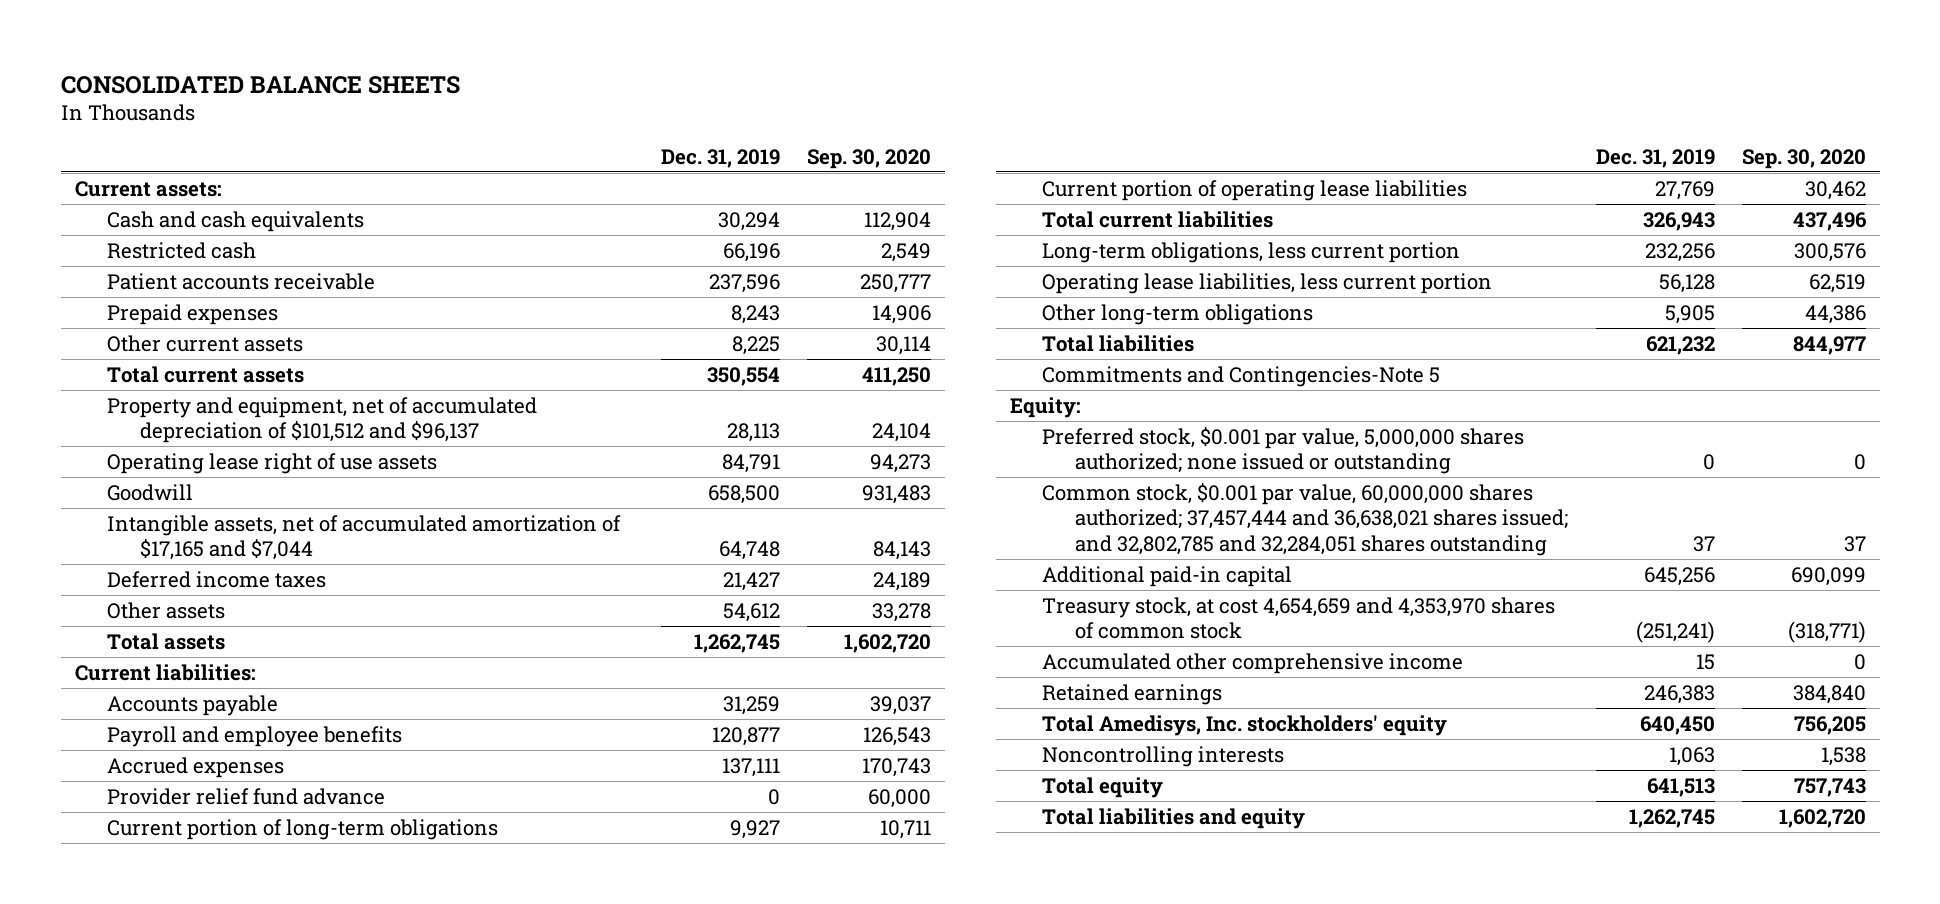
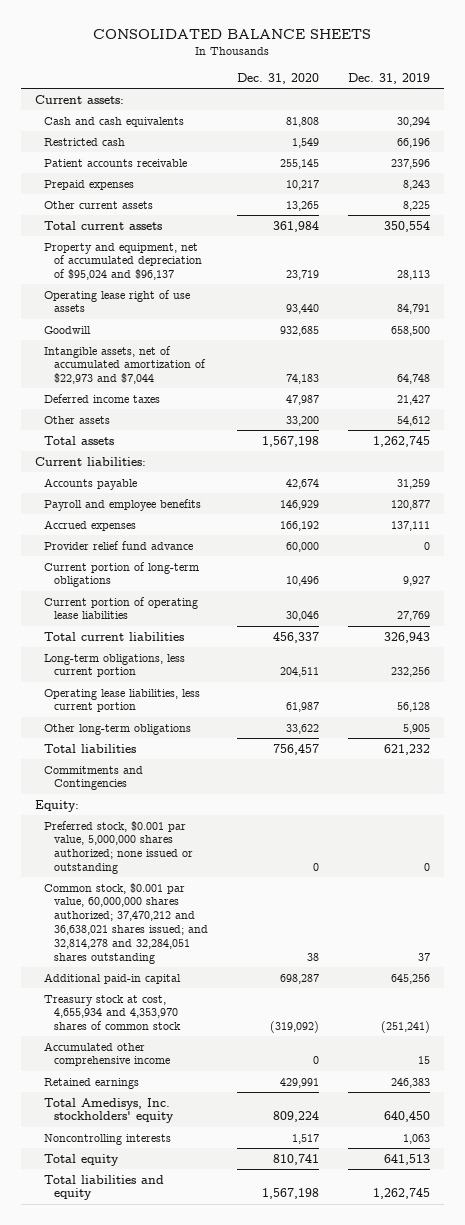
- | Dec. 31, 2019 | Sep. 30, 2020
+ | Dec. 31, 2020 | Dec. 31, 2019
- Property and equipment, net of accumulated depreciation of $101,512 and $96,137 | 28,113 | 24,104
+ Property and equipment, net of accumulated depreciation of $95,024 and $96,137 | 23,719 | 28,113
- Intangible assets, net of accumulated amortization of $17,165 and $7,044 | 64,748 | 84,143
+ Intangible assets, net of accumulated amortization of $22,973 and $7,044 | 74,183 | 64,748
- Commitments and Contingencies-Note 5
+ Commitments and Contingencies
- Common stock, $0.001 par value, 60,000,000 shares authorized; 37,457,444 and 36,638,021 shares issued; and 32,802,785 and 32,284,051 shares outstanding | 37 | 37
+ Common stock, $0.001 par value, 60,000,000 shares authorized; 37,470,212 and 36,638,021 shares issued; and 32,814,278 and 32,284,051 shares outstanding | 38 | 37
- Treasury stock, at cost 4,654,659 and 4,353,970 shares of common stock | (251,241) | (318,771)
+ Treasury stock at cost, 4,655,934 and 4,353,970 shares of common stock | (319,092) | (251,241)

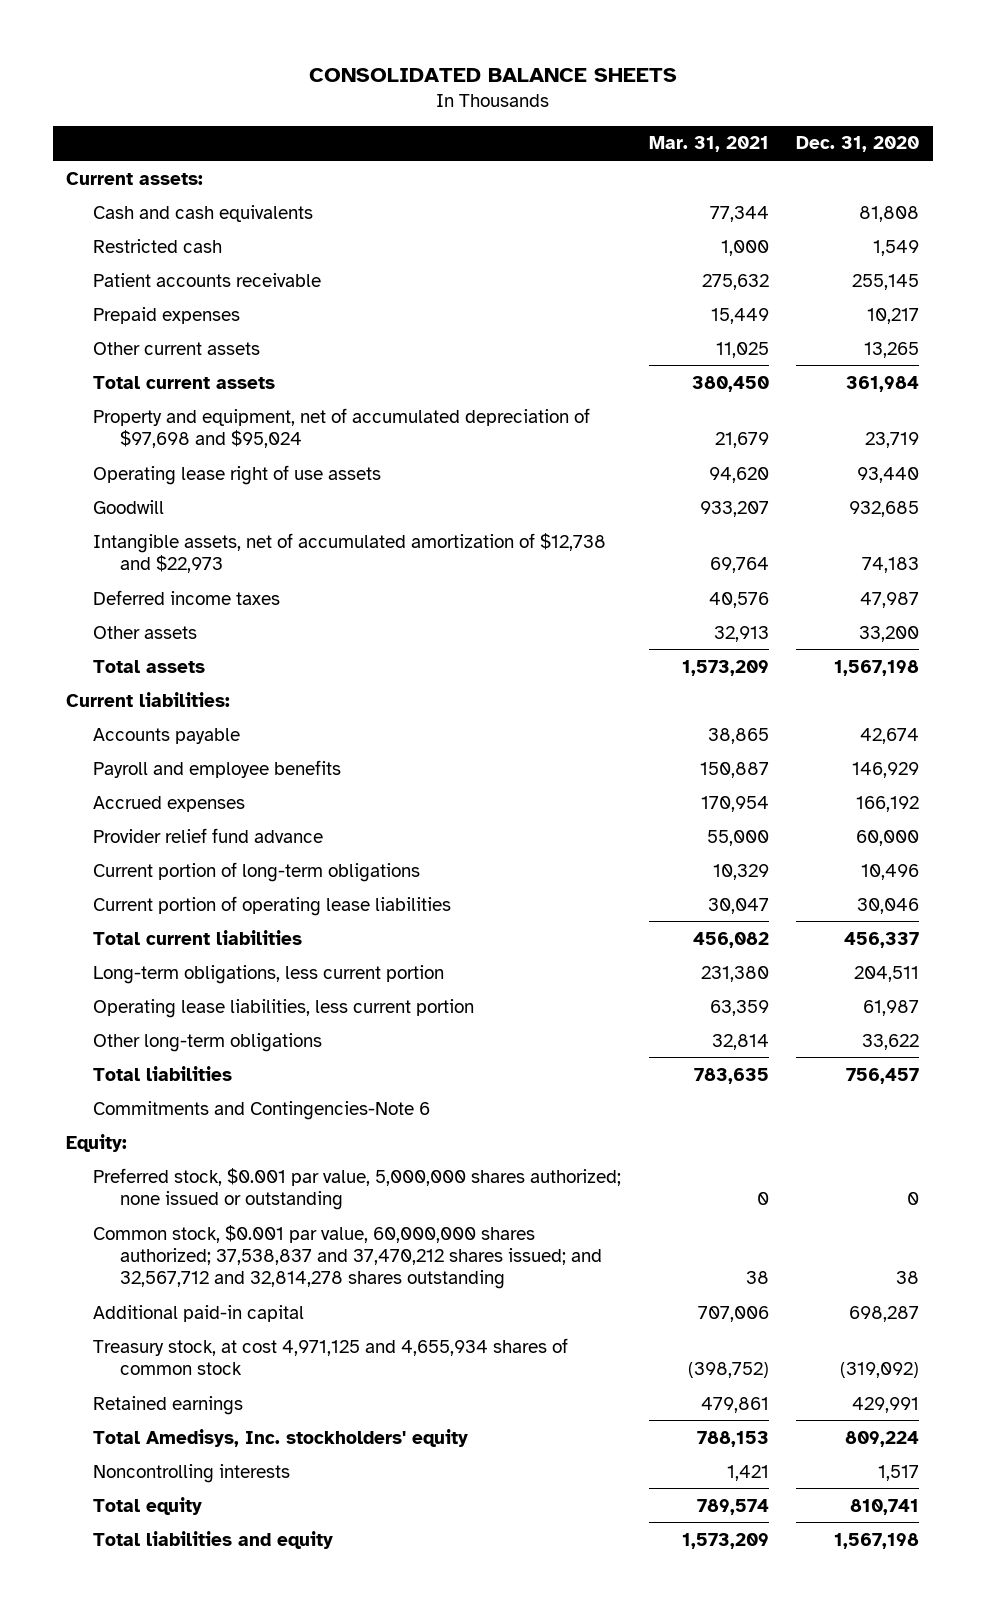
- | Dec. 31, 2020 | Dec. 31, 2019
+ | Mar. 31, 2021 | Dec. 31, 2020
- Property and equipment, net of accumulated depreciation of $95,024 and $96,137 | 23,719 | 28,113
+ Property and equipment, net of accumulated depreciation of $97,698 and $95,024 | 21,679 | 23,719
- Intangible assets, net of accumulated amortization of $22,973 and $7,044 | 74,183 | 64,748
+ Intangible assets, net of accumulated amortization of $12,738 and $22,973 | 69,764 | 74,183
- Commitments and Contingencies
+ Commitments and Contingencies-Note 6
- Common stock, $0.001 par value, 60,000,000 shares authorized; 37,470,212 and 36,638,021 shares issued; and 32,814,278 and 32,284,051 shares outstanding | 38 | 37
+ Common stock, $0.001 par value, 60,000,000 shares authorized; 37,538,837 and 37,470,212 shares issued; and 32,567,712 and 32,814,278 shares outstanding | 38 | 38
- Treasury stock at cost, 4,655,934 and 4,353,970 shares of common stock | (319,092) | (251,241)
- Accumulated other comprehensive income | 0 | 15
+ Treasury stock, at cost 4,971,125 and 4,655,934 shares of common stock | (398,752) | (319,092)

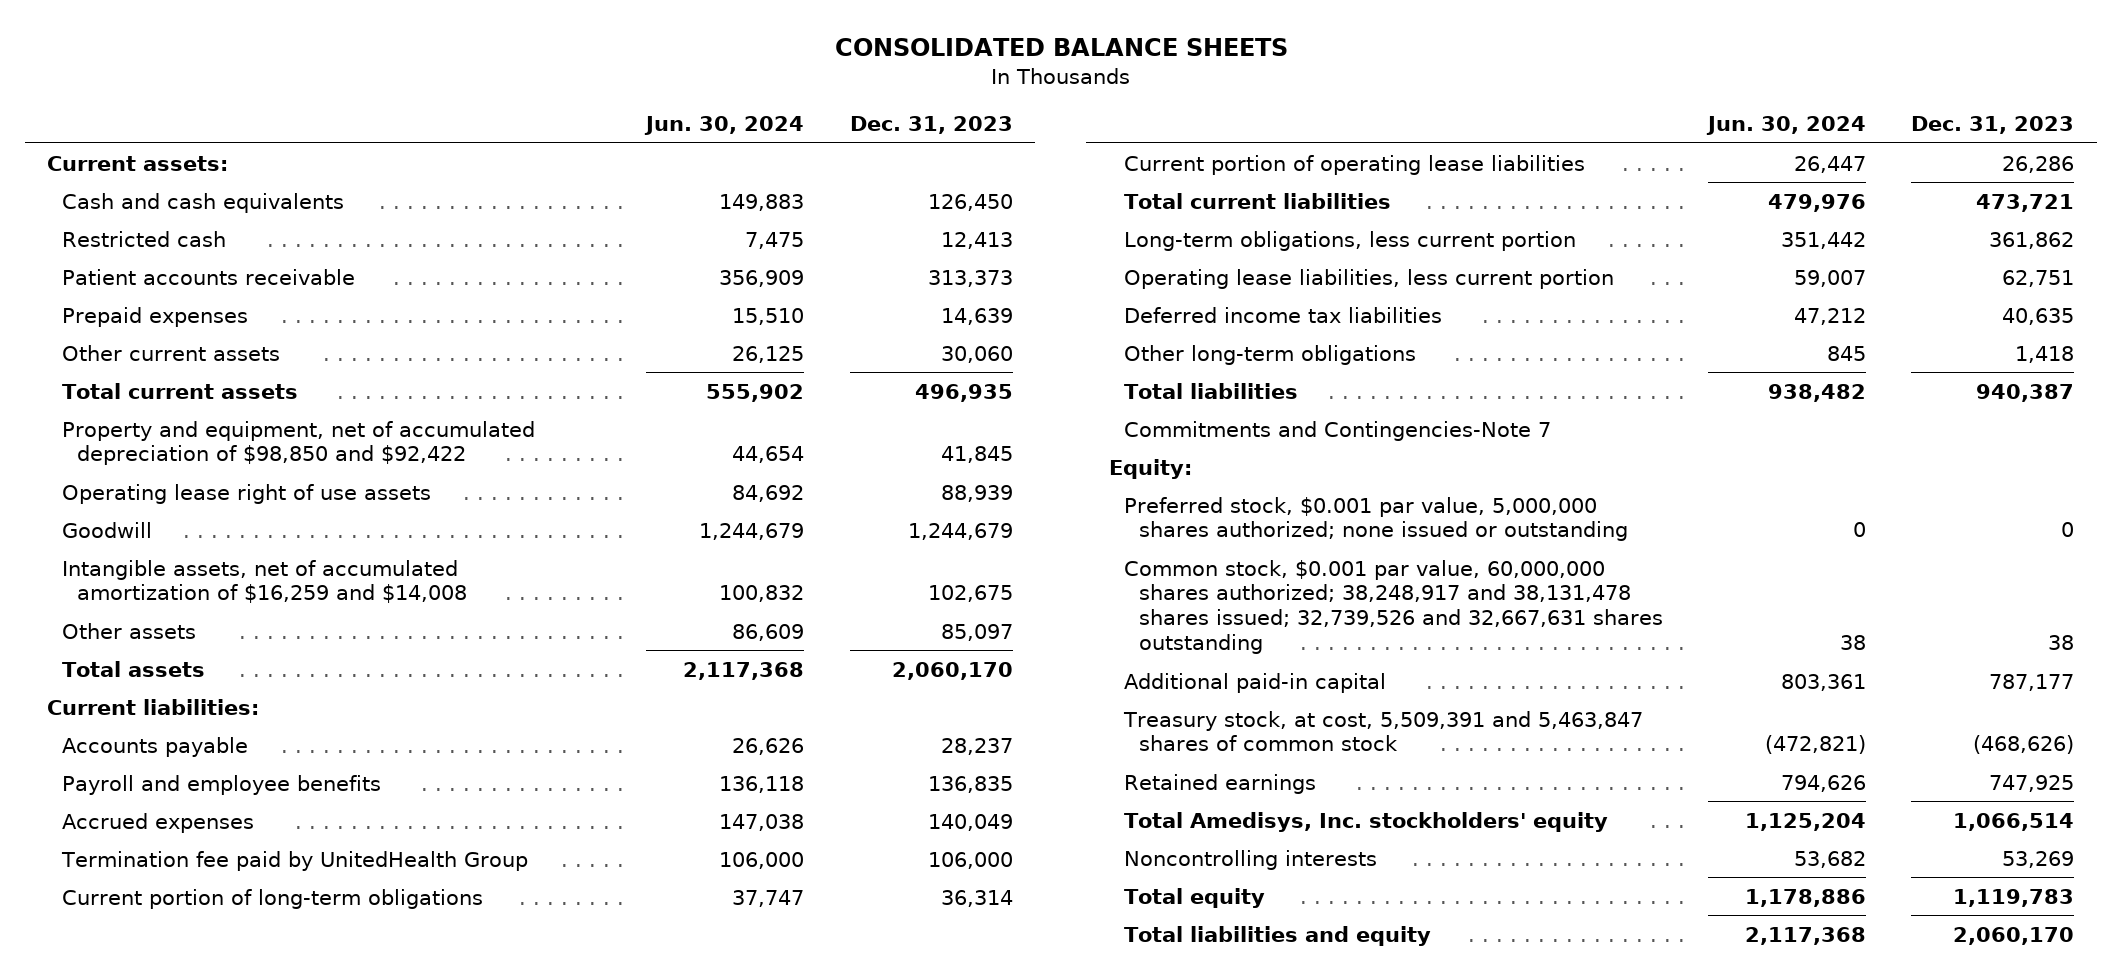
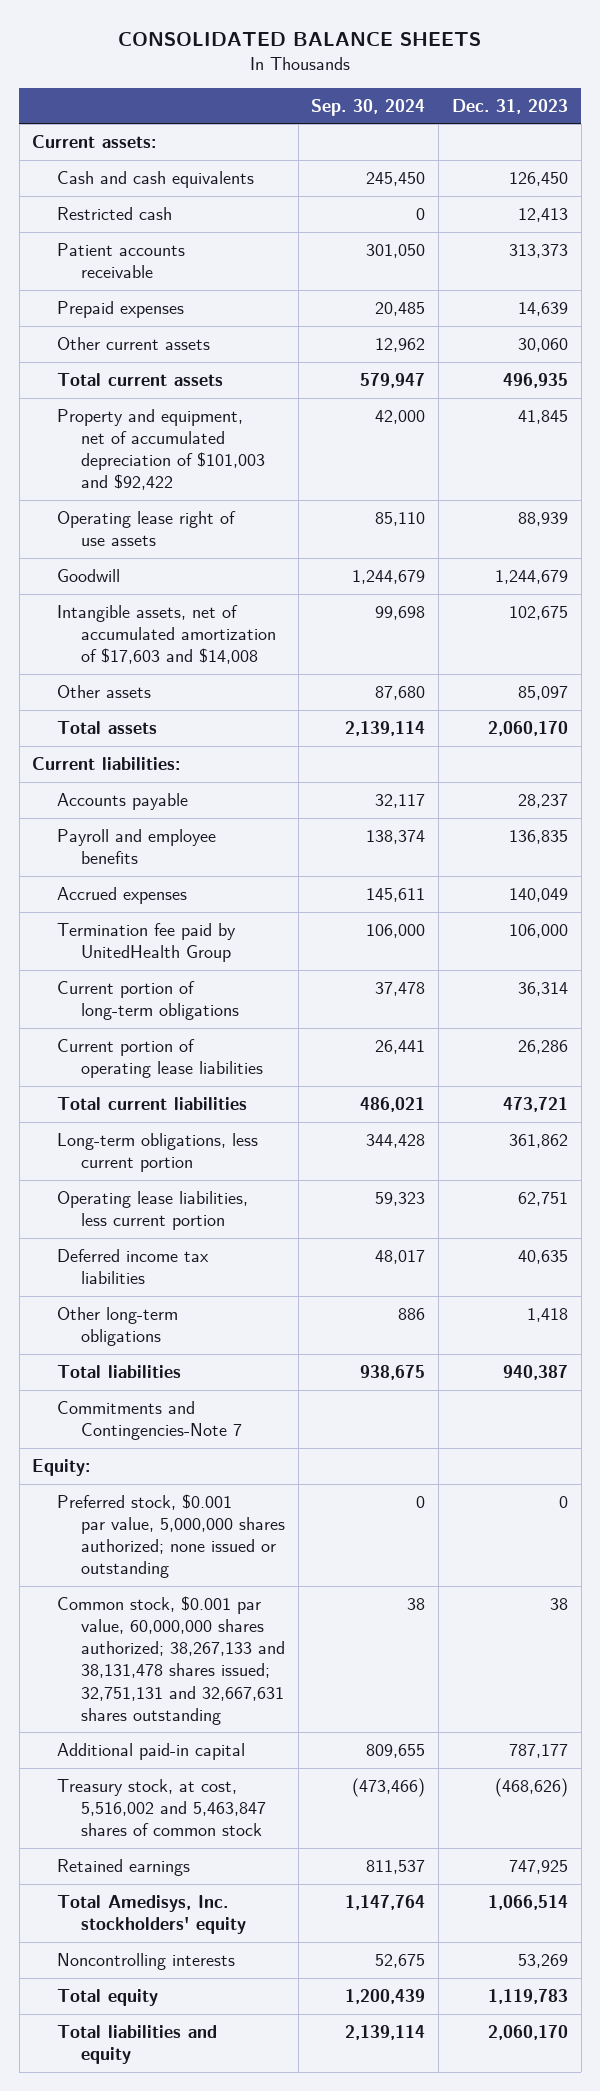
- | Jun. 30, 2024 | Dec. 31, 2023
+ | Sep. 30, 2024 | Dec. 31, 2023
- Property and equipment, net of accumulated depreciation of $98,850 and $92,422 | 44,654 | 41,845
+ Property and equipment, net of accumulated depreciation of $101,003 and $92,422 | 42,000 | 41,845
- Intangible assets, net of accumulated amortization of $16,259 and $14,008 | 100,832 | 102,675
+ Intangible assets, net of accumulated amortization of $17,603 and $14,008 | 99,698 | 102,675
- Common stock, $0.001 par value, 60,000,000 shares authorized; 38,248,917 and 38,131,478 shares issued; 32,739,526 and 32,667,631 shares outstanding | 38 | 38
+ Common stock, $0.001 par value, 60,000,000 shares authorized; 38,267,133 and 38,131,478 shares issued; 32,751,131 and 32,667,631 shares outstanding | 38 | 38
- Treasury stock, at cost, 5,509,391 and 5,463,847 shares of common stock | (472,821) | (468,626)
+ Treasury stock, at cost, 5,516,002 and 5,463,847 shares of common stock | (473,466) | (468,626)

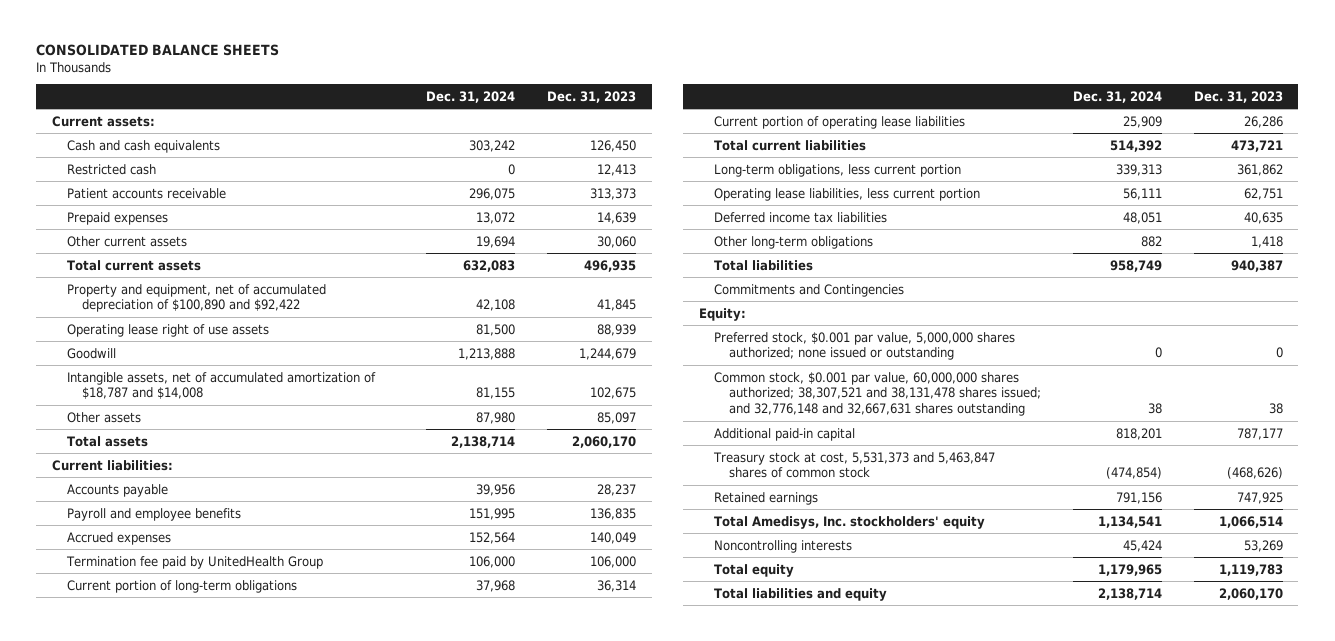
- | Sep. 30, 2024 | Dec. 31, 2023
+ | Dec. 31, 2024 | Dec. 31, 2023
- Property and equipment, net of accumulated depreciation of $101,003 and $92,422 | 42,000 | 41,845
+ Property and equipment, net of accumulated depreciation of $100,890 and $92,422 | 42,108 | 41,845
- Intangible assets, net of accumulated amortization of $17,603 and $14,008 | 99,698 | 102,675
+ Intangible assets, net of accumulated amortization of $18,787 and $14,008 | 81,155 | 102,675
- Commitments and Contingencies-Note 7
+ Commitments and Contingencies
- Common stock, $0.001 par value, 60,000,000 shares authorized; 38,267,133 and 38,131,478 shares issued; 32,751,131 and 32,667,631 shares outstanding | 38 | 38
+ Common stock, $0.001 par value, 60,000,000 shares authorized; 38,307,521 and 38,131,478 shares issued; and 32,776,148 and 32,667,631 shares outstanding | 38 | 38
- Treasury stock, at cost, 5,516,002 and 5,463,847 shares of common stock | (473,466) | (468,626)
+ Treasury stock at cost, 5,531,373 and 5,463,847 shares of common stock | (474,854) | (468,626)

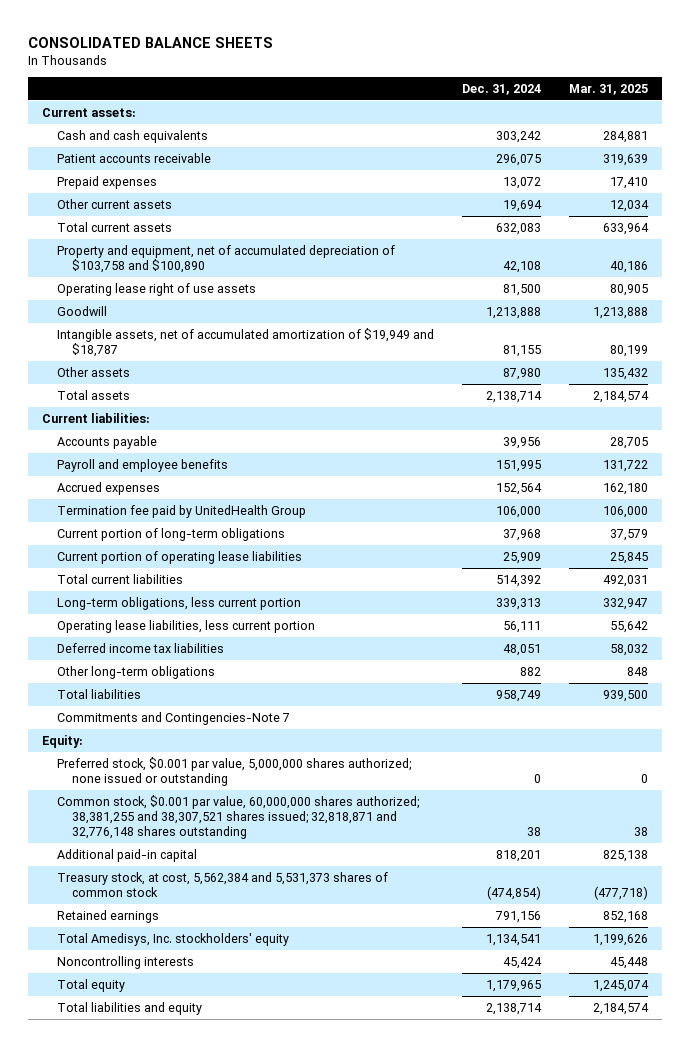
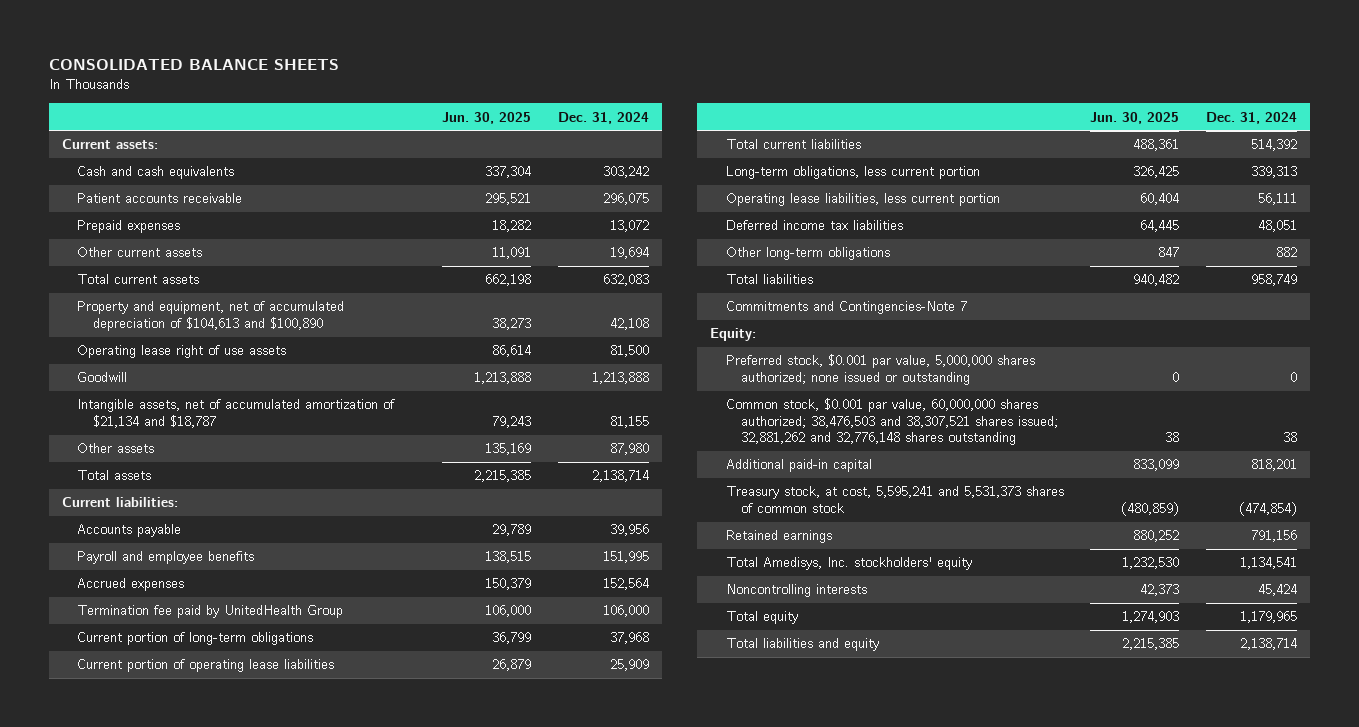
- | Dec. 31, 2024 | Mar. 31, 2025
+ | Jun. 30, 2025 | Dec. 31, 2024
- Property and equipment, net of accumulated depreciation of $103,758 and $100,890 | 42,108 | 40,186
+ Property and equipment, net of accumulated depreciation of $104,613 and $100,890 | 38,273 | 42,108
- Intangible assets, net of accumulated amortization of $19,949 and $18,787 | 81,155 | 80,199
+ Intangible assets, net of accumulated amortization of $21,134 and $18,787 | 79,243 | 81,155
- Common stock, $0.001 par value, 60,000,000 shares authorized; 38,381,255 and 38,307,521 shares issued; 32,818,871 and 32,776,148 shares outstanding | 38 | 38
+ Common stock, $0.001 par value, 60,000,000 shares authorized; 38,476,503 and 38,307,521 shares issued; 32,881,262 and 32,776,148 shares outstanding | 38 | 38
- Treasury stock, at cost, 5,562,384 and 5,531,373 shares of common stock | (474,854) | (477,718)
+ Treasury stock, at cost, 5,595,241 and 5,531,373 shares of common stock | (480,859) | (474,854)

